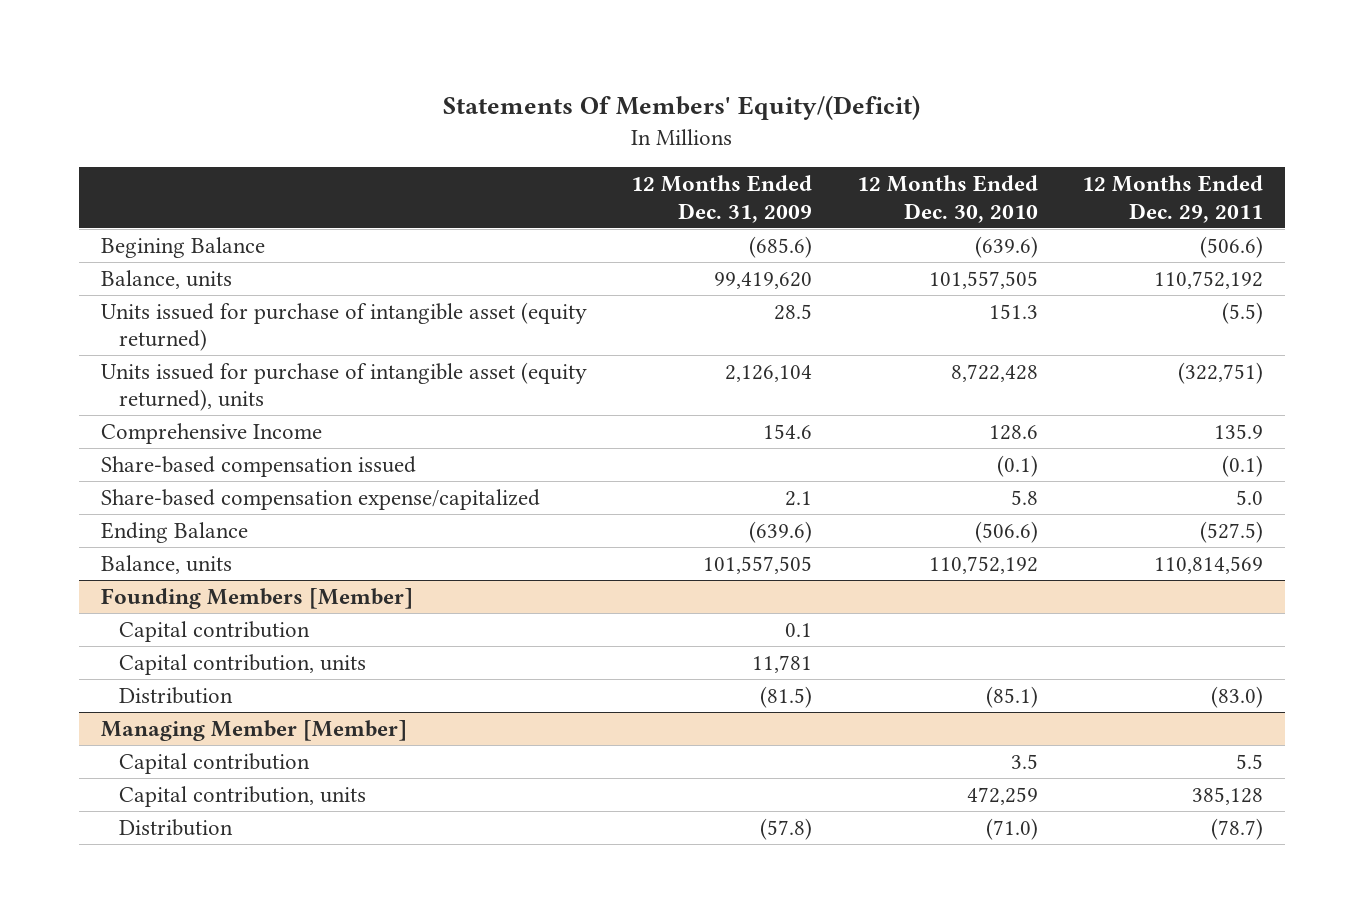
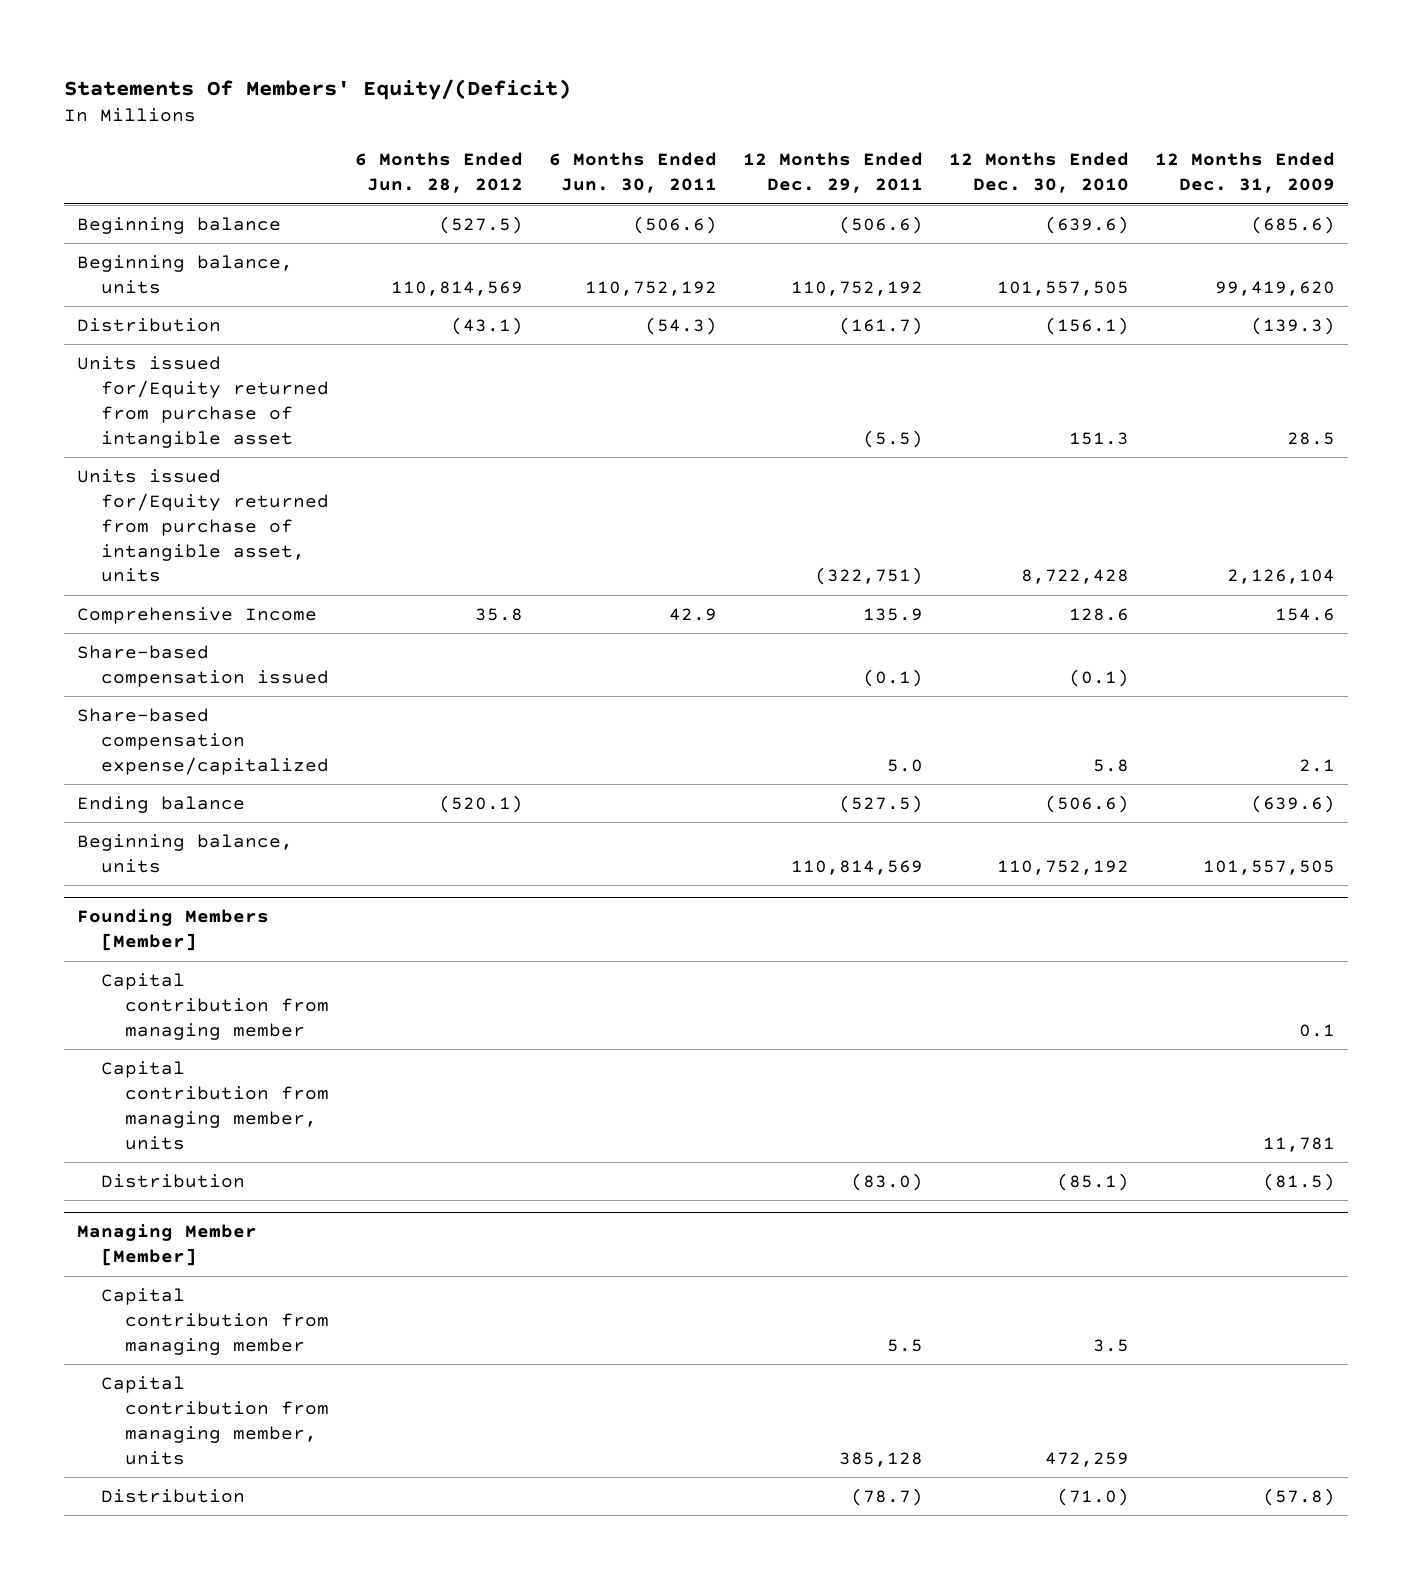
- | 12 Months Ended Dec. 31, 2009 | 12 Months Ended Dec. 30, 2010 | 12 Months Ended Dec. 29, 2011
+ | 6 Months Ended Jun. 28, 2012 | 6 Months Ended Jun. 30, 2011 | 12 Months Ended Dec. 29, 2011 | 12 Months Ended Dec. 30, 2010 | 12 Months Ended Dec. 31, 2009
- Begining Balance | (685.6) | (639.6) | (506.6)
- Balance, units | 99,419,620 | 101,557,505 | 110,752,192
- Units issued for purchase of intangible asset (equity returned) | 28.5 | 151.3 | (5.5)
- Units issued for purchase of intangible asset (equity returned), units | 2,126,104 | 8,722,428 | (322,751)
+ Beginning balance | (527.5) | (506.6) | (506.6) | (639.6) | (685.6)
+ Beginning balance, units | 110,814,569 | 110,752,192 | 110,752,192 | 101,557,505 | 99,419,620
+ Distribution | (43.1) | (54.3) | (161.7) | (156.1) | (139.3)
+ Units issued for/Equity returned from purchase of intangible asset | | | (5.5) | 151.3 | 28.5
+ Units issued for/Equity returned from purchase of intangible asset, units | | | (322,751) | 8,722,428 | 2,126,104
- Ending Balance | (639.6) | (506.6) | (527.5)
- Balance, units | 101,557,505 | 110,752,192 | 110,814,569
+ Ending balance | (520.1) | | (527.5) | (506.6) | (639.6)
+ Beginning balance, units | | | 110,814,569 | 110,752,192 | 101,557,505
@ Founding Members [Member]
- Capital contribution | 0.1 | |
- Capital contribution, units | 11,781 | |
+ Capital contribution from managing member | | | | | 0.1
+ Capital contribution from managing member, units | | | | | 11,781
@ Managing Member [Member]
- Capital contribution | | 3.5 | 5.5
- Capital contribution, units | | 472,259 | 385,128
+ Capital contribution from managing member | | | 5.5 | 3.5 |
+ Capital contribution from managing member, units | | | 385,128 | 472,259 |

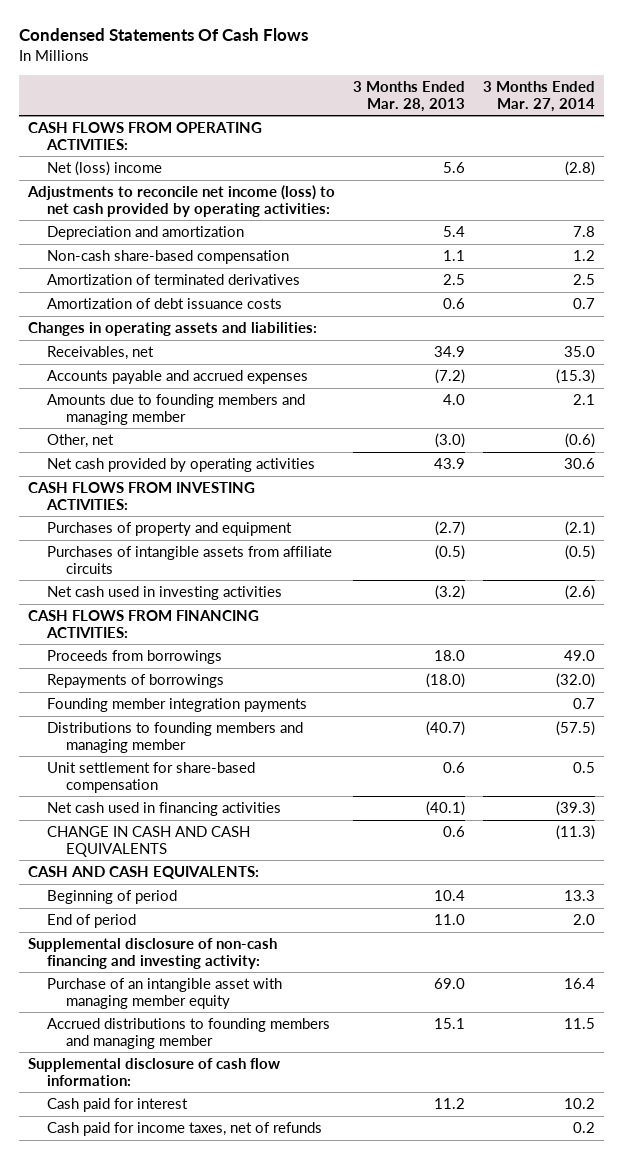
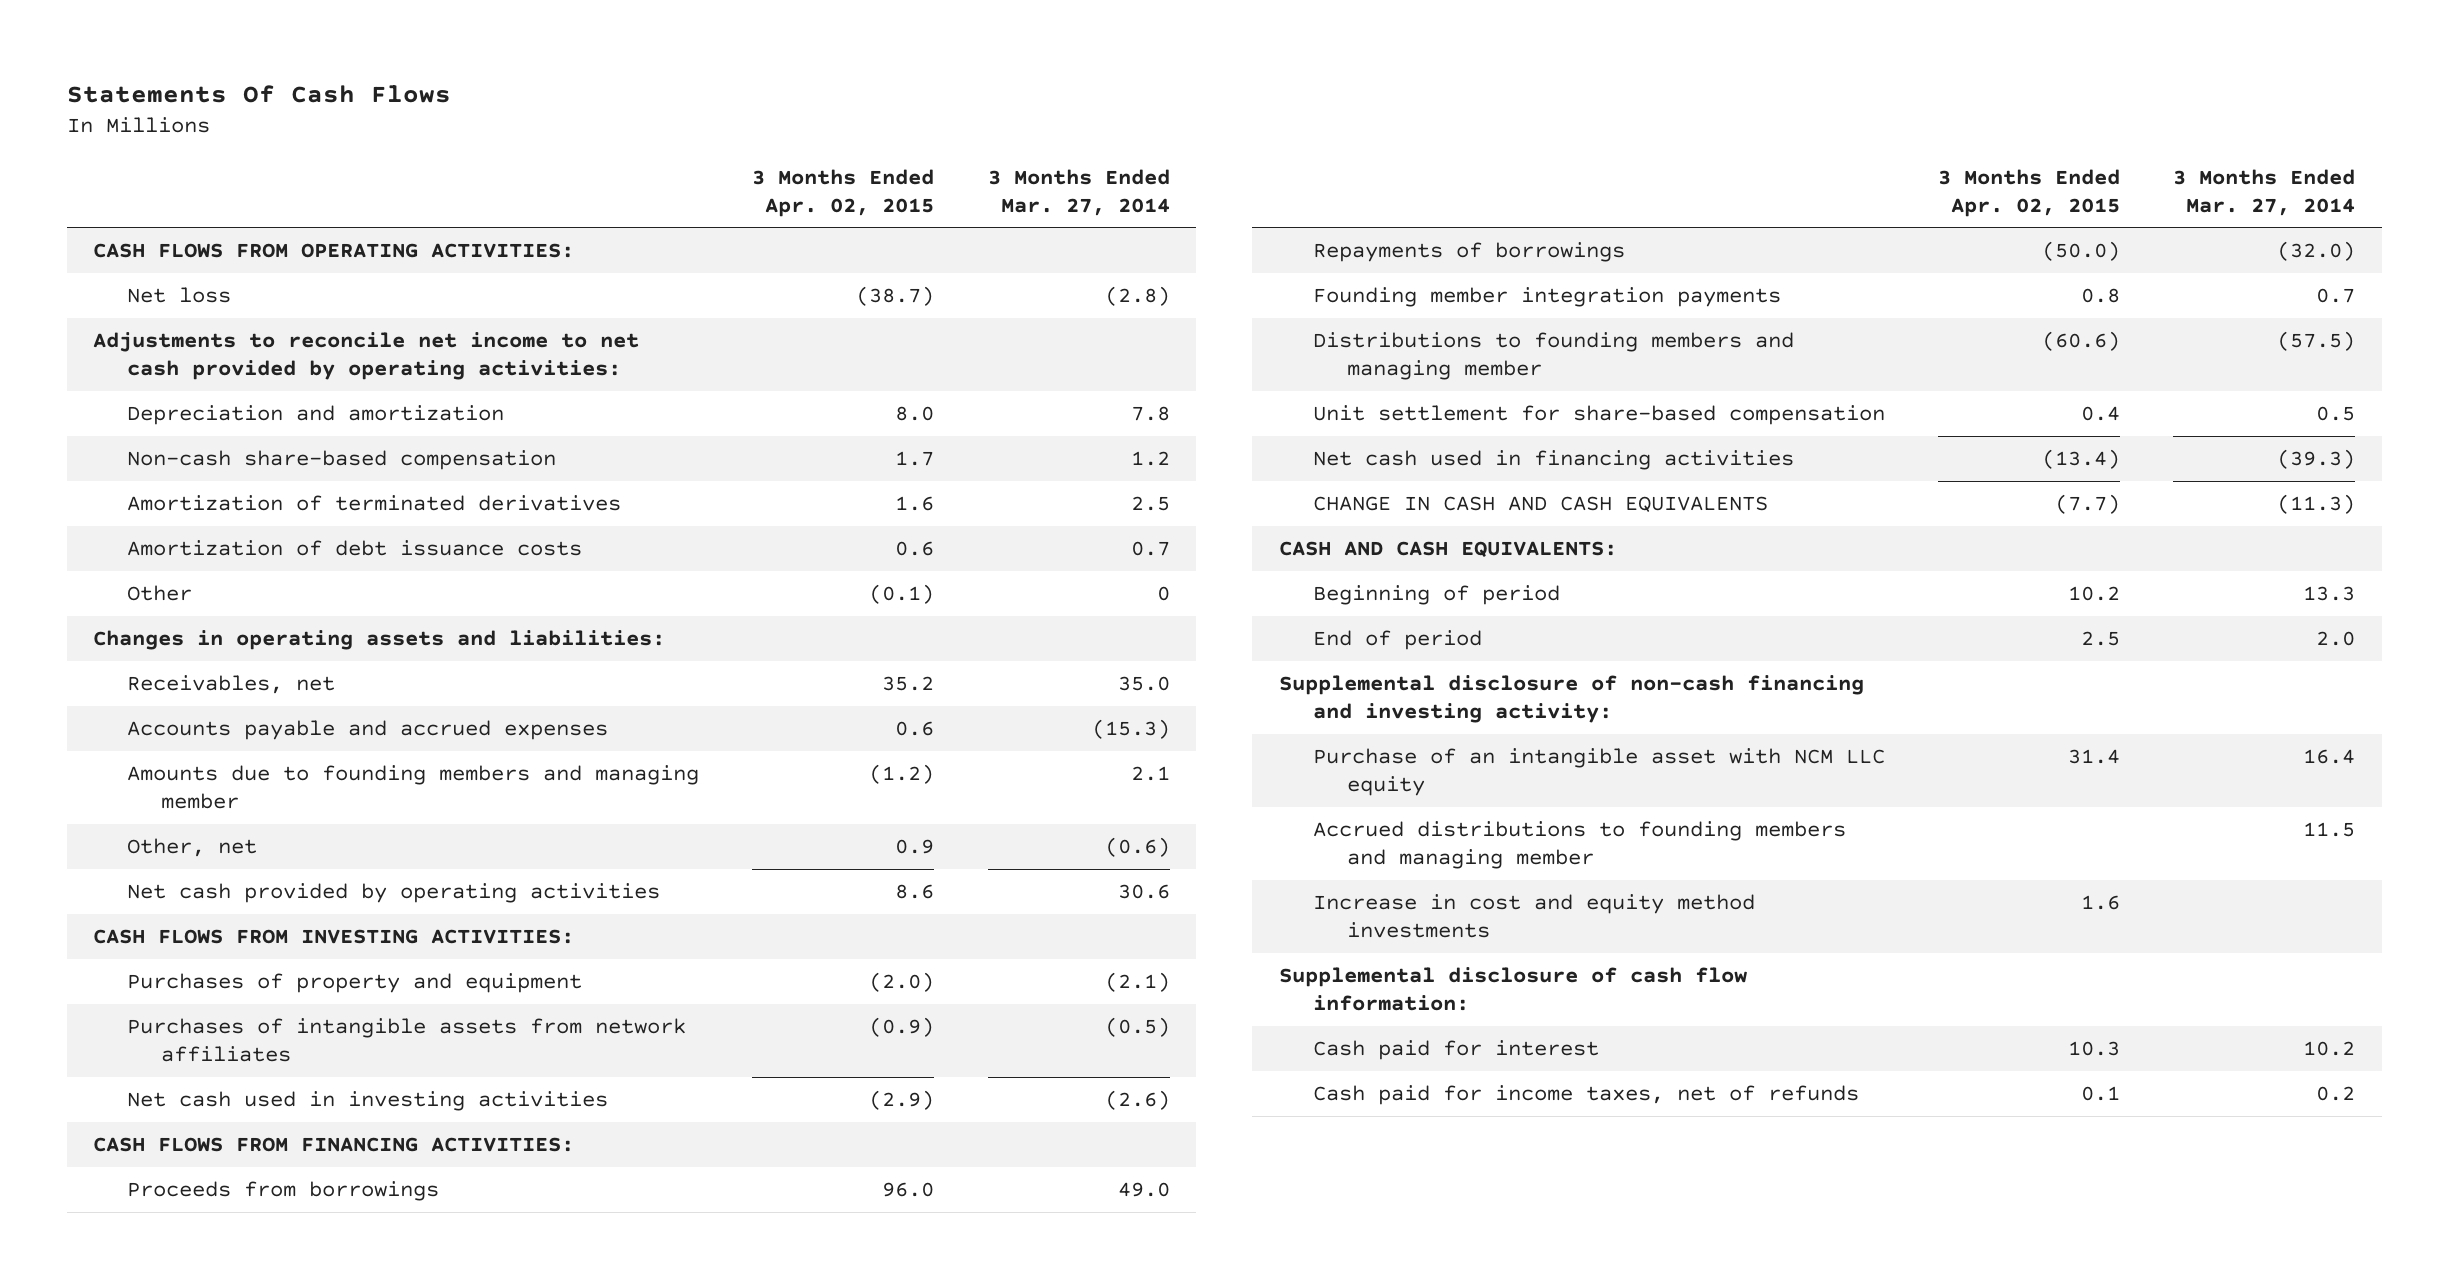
- Condensed Statements Of Cash Flows
+ Statements Of Cash Flows
- | 3 Months Ended Mar. 28, 2013 | 3 Months Ended Mar. 27, 2014
+ | 3 Months Ended Apr. 02, 2015 | 3 Months Ended Mar. 27, 2014
- Net (loss) income | 5.6 | (2.8)
- Adjustments to reconcile net income (loss) to net cash provided by operating activities:
+ Net loss | (38.7) | (2.8)
+ Adjustments to reconcile net income to net cash provided by operating activities:
+ Other | (0.1) | 0
- Purchases of intangible assets from affiliate circuits | (0.5) | (0.5)
+ Purchases of intangible assets from network affiliates | (0.9) | (0.5)
- Purchase of an intangible asset with managing member equity | 69.0 | 16.4
+ Purchase of an intangible asset with NCM LLC equity | 31.4 | 16.4
+ Increase in cost and equity method investments | 1.6 |

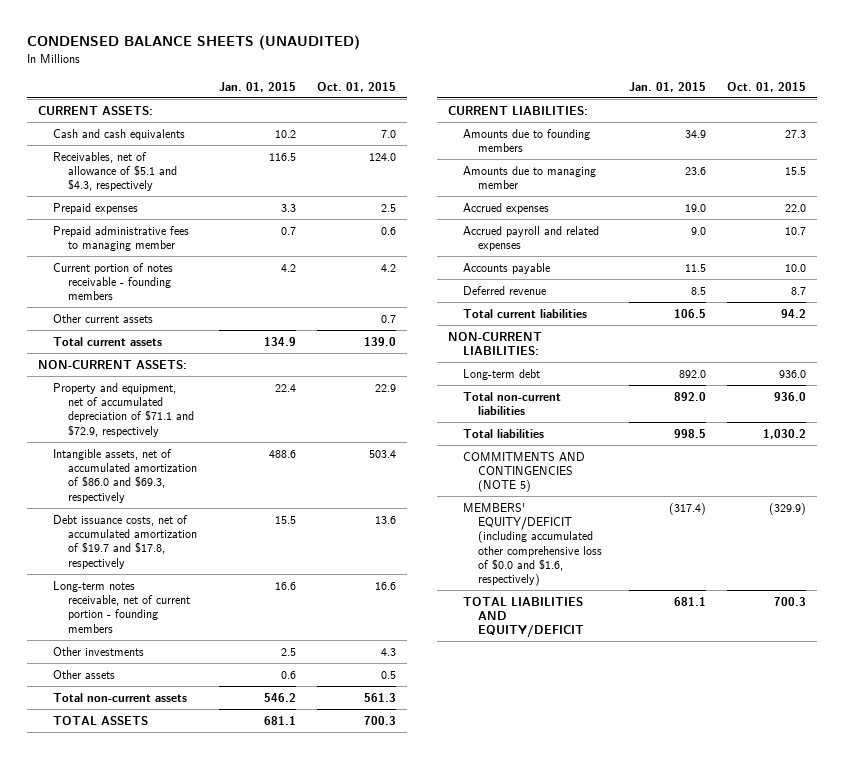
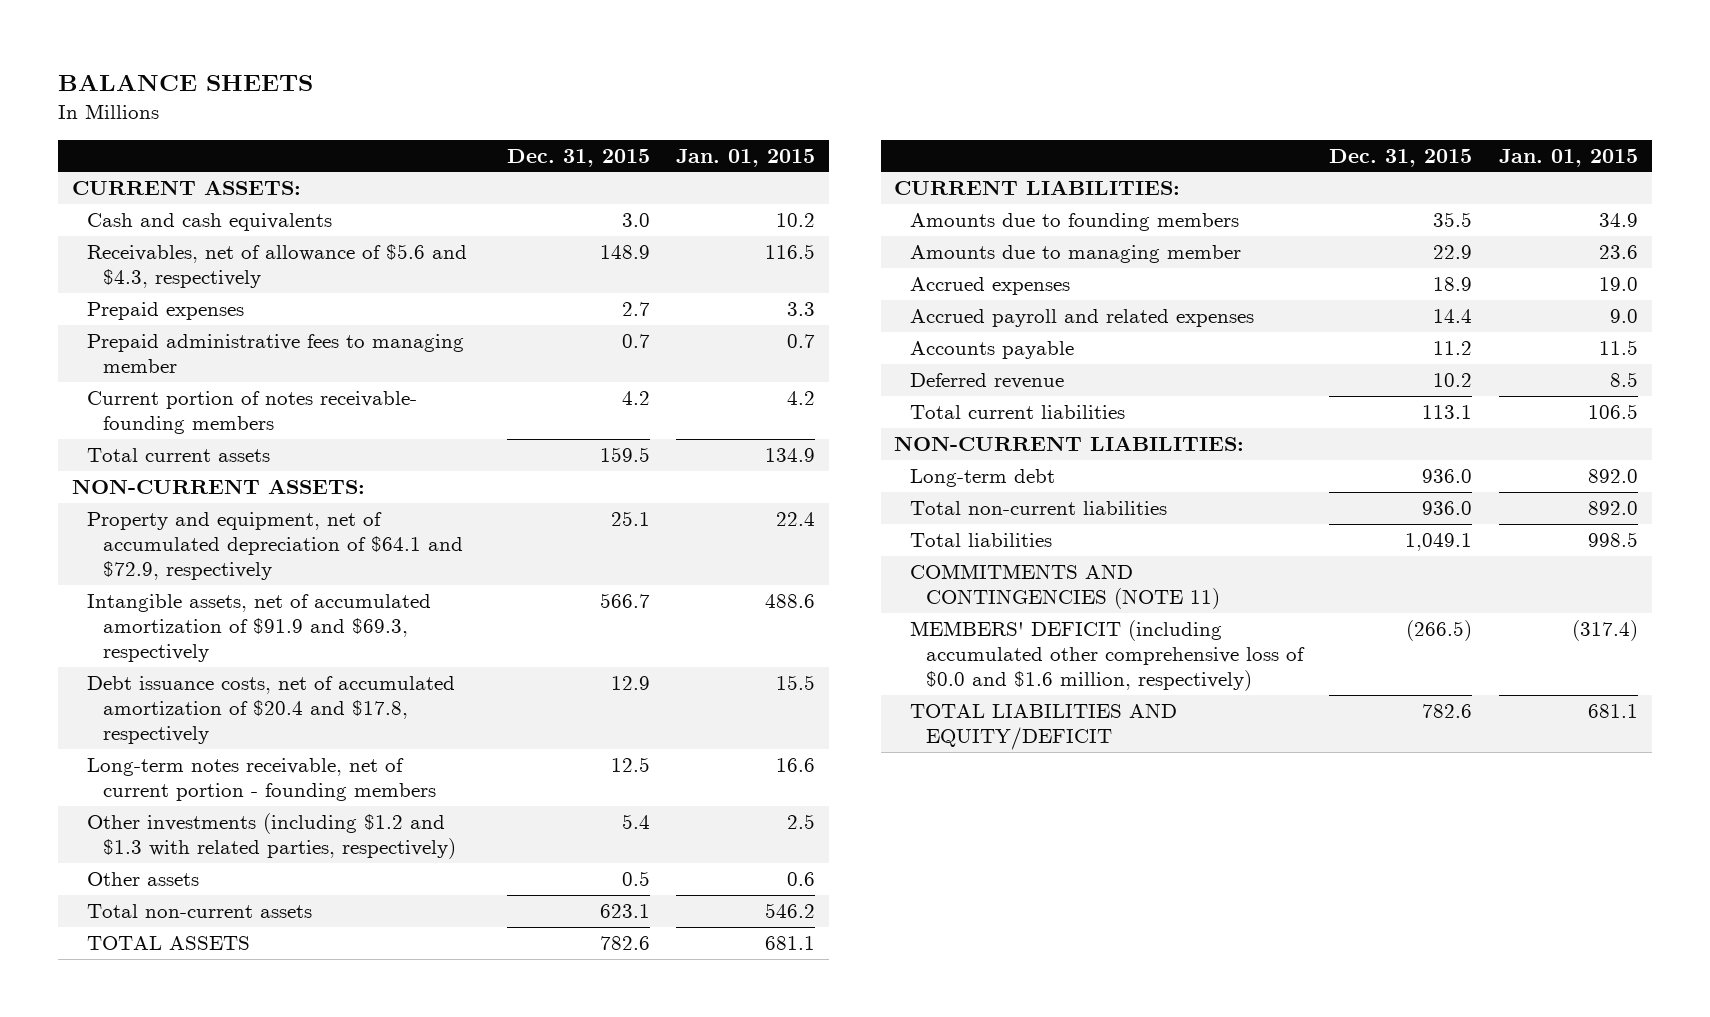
- CONDENSED BALANCE SHEETS (UNAUDITED)
+ BALANCE SHEETS
- | Jan. 01, 2015 | Oct. 01, 2015
+ | Dec. 31, 2015 | Jan. 01, 2015
- Receivables, net of allowance of $5.1 and $4.3, respectively | 116.5 | 124.0
+ Receivables, net of allowance of $5.6 and $4.3, respectively | 148.9 | 116.5
- Current portion of notes receivable - founding members | 4.2 | 4.2
- Other current assets | | 0.7
+ Current portion of notes receivable- founding members | 4.2 | 4.2
- Property and equipment, net of accumulated depreciation of $71.1 and $72.9, respectively | 22.4 | 22.9
- Intangible assets, net of accumulated amortization of $86.0 and $69.3, respectively | 488.6 | 503.4
- Debt issuance costs, net of accumulated amortization of $19.7 and $17.8, respectively | 15.5 | 13.6
+ Property and equipment, net of accumulated depreciation of $64.1 and $72.9, respectively | 25.1 | 22.4
+ Intangible assets, net of accumulated amortization of $91.9 and $69.3, respectively | 566.7 | 488.6
+ Debt issuance costs, net of accumulated amortization of $20.4 and $17.8, respectively | 12.9 | 15.5
- Other investments | 2.5 | 4.3
+ Other investments (including $1.2 and $1.3 with related parties, respectively) | 5.4 | 2.5
- COMMITMENTS AND CONTINGENCIES (NOTE 5)
- MEMBERS' EQUITY/DEFICIT (including accumulated other comprehensive loss of $0.0 and $1.6, respectively) | (317.4) | (329.9)
+ COMMITMENTS AND CONTINGENCIES (NOTE 11)
+ MEMBERS' DEFICIT (including accumulated other comprehensive loss of $0.0 and $1.6 million, respectively) | (266.5) | (317.4)

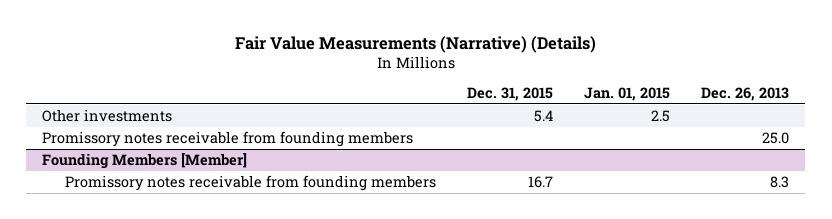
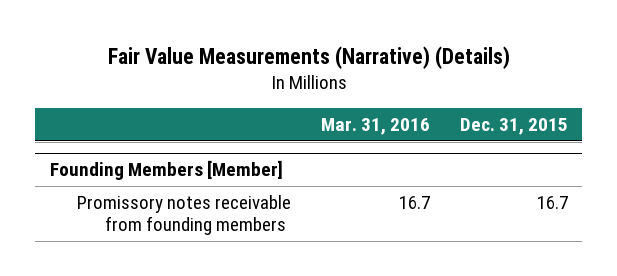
- | Dec. 31, 2015 | Jan. 01, 2015 | Dec. 26, 2013
+ | Mar. 31, 2016 | Dec. 31, 2015
- Other investments | 5.4 | 2.5 |
- Promissory notes receivable from founding members | | | 25.0

